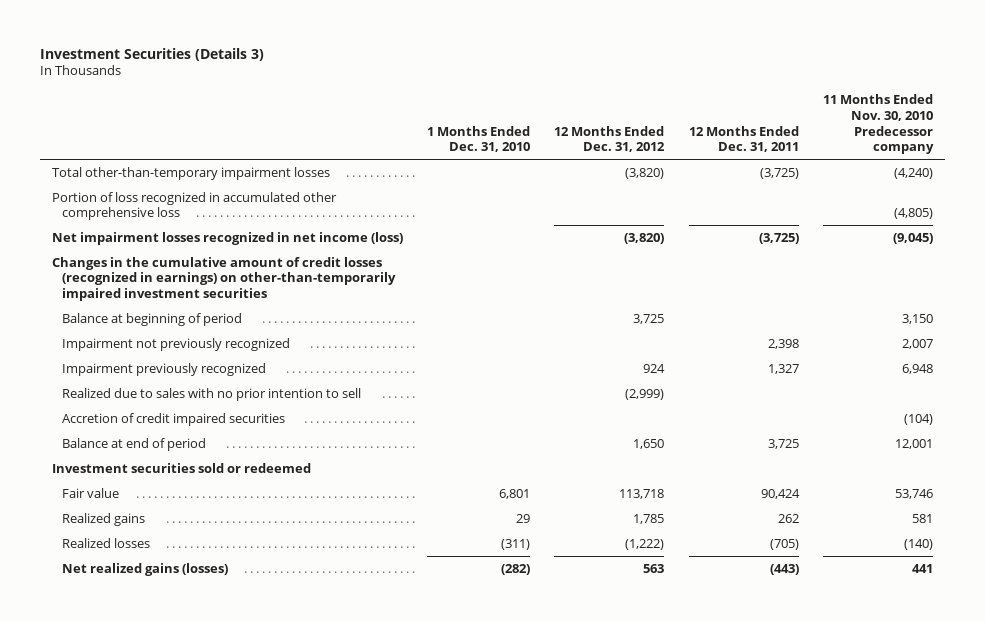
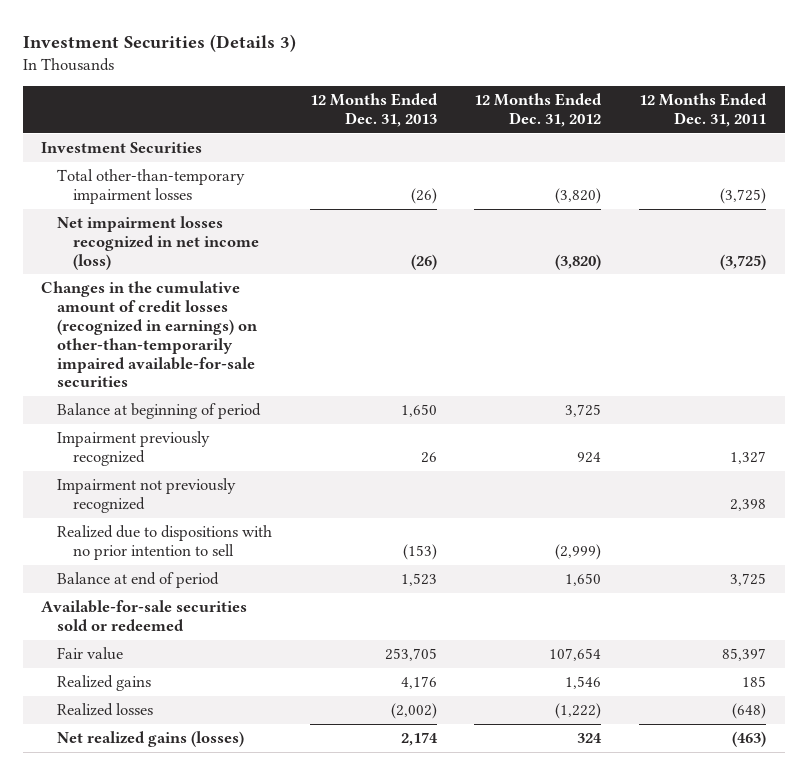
- | 1 Months Ended Dec. 31, 2010 | 12 Months Ended Dec. 31, 2012 | 12 Months Ended Dec. 31, 2011 | 11 Months Ended Nov. 30, 2010 Predecessor company
+ | 12 Months Ended Dec. 31, 2013 | 12 Months Ended Dec. 31, 2012 | 12 Months Ended Dec. 31, 2011
+ Investment Securities
- Portion of loss recognized in accumulated other comprehensive loss | | | | (4,805)
- Changes in the cumulative amount of credit losses (recognized in earnings) on other-than-temporarily impaired investment securities
+ Changes in the cumulative amount of credit losses (recognized in earnings) on other-than-temporarily impaired available-for-sale securities
- Realized due to sales with no prior intention to sell | | (2,999) | |
- Accretion of credit impaired securities | | | | (104)
moved down: Impairment not previously recognized | | | 2,398
+ Realized due to dispositions with no prior intention to sell | (153) | (2,999) |
- Investment securities sold or redeemed
- Fair value | 6,801 | 113,718 | 90,424 | 53,746
- Realized gains | 29 | 1,785 | 262 | 581
- Realized losses | (311) | (1,222) | (705) | (140)
- Net realized gains (losses) | (282) | 563 | (443) | 441
+ Available-for-sale securities sold or redeemed
+ Fair value | 253,705 | 107,654 | 85,397
+ Realized gains | 4,176 | 1,546 | 185
+ Realized losses | (2,002) | (1,222) | (648)
+ Net realized gains (losses) | 2,174 | 324 | (463)

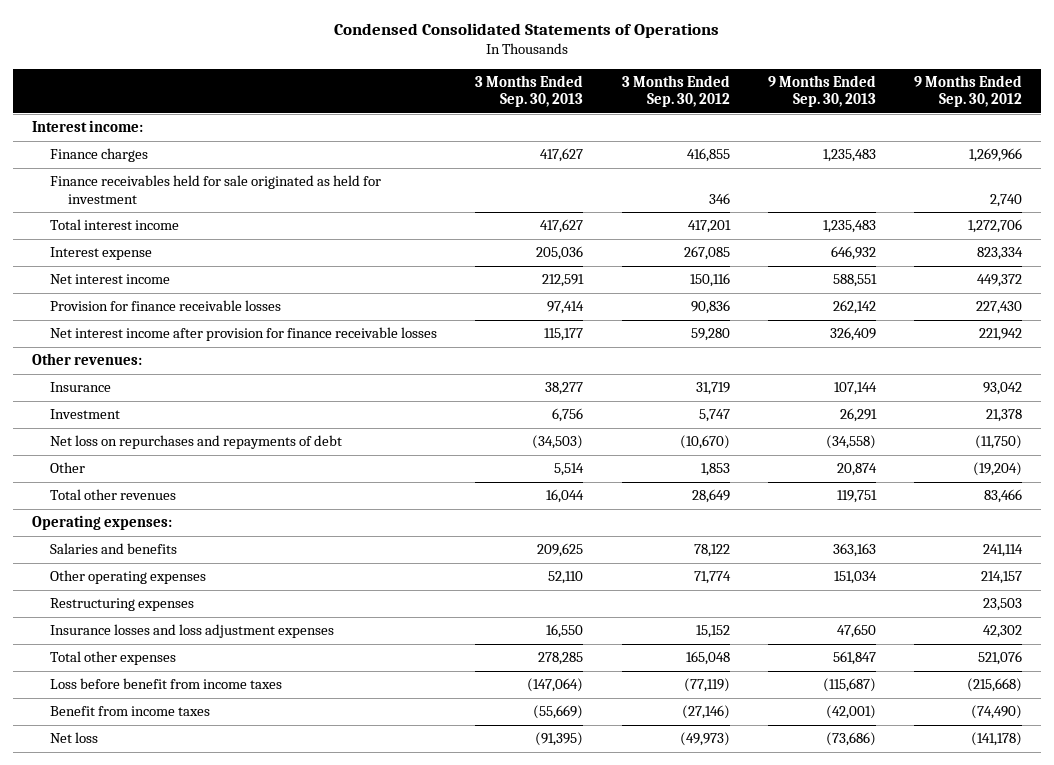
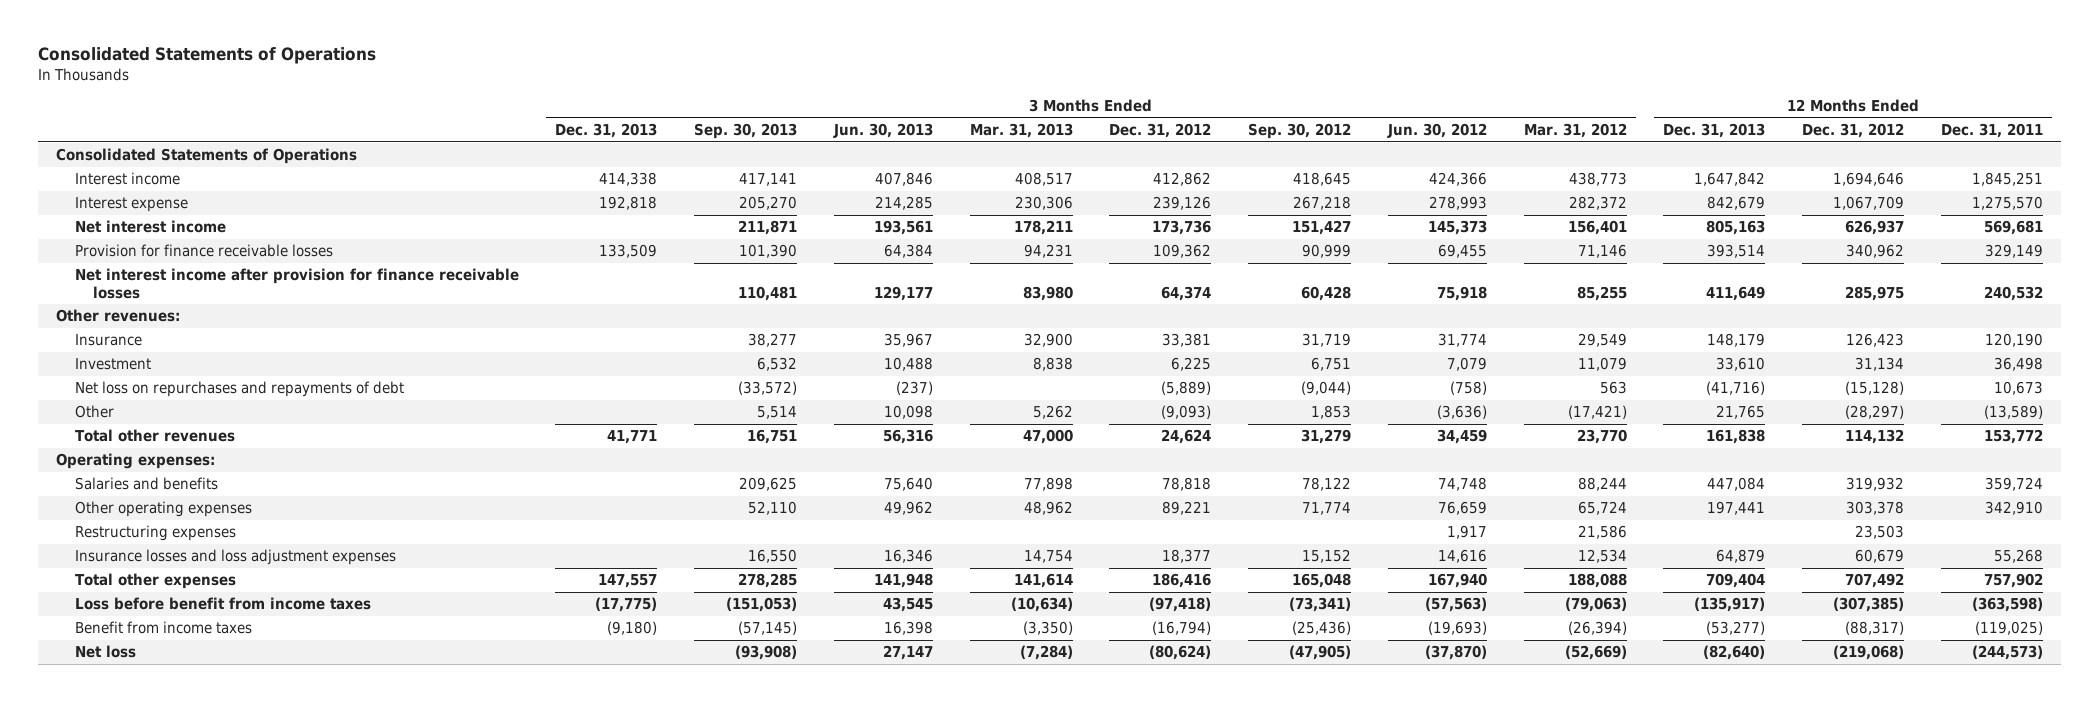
- Condensed Consolidated Statements of Operations
+ Consolidated Statements of Operations
- | 3 Months Ended Sep. 30, 2013 | 3 Months Ended Sep. 30, 2012 | 9 Months Ended Sep. 30, 2013 | 9 Months Ended Sep. 30, 2012
+ | 3 Months Ended Dec. 31, 2013 | 3 Months Ended Sep. 30, 2013 | 3 Months Ended Jun. 30, 2013 | 3 Months Ended Mar. 31, 2013 | 3 Months Ended Dec. 31, 2012 | 3 Months Ended Sep. 30, 2012 | 3 Months Ended Jun. 30, 2012 | 3 Months Ended Mar. 31, 2012 | 12 Months Ended Dec. 31, 2013 | 12 Months Ended Dec. 31, 2012 | 12 Months Ended Dec. 31, 2011
- Interest income:
- Finance charges | 417,627 | 416,855 | 1,235,483 | 1,269,966
- Finance receivables held for sale originated as held for investment | | 346 | | 2,740
- Total interest income | 417,627 | 417,201 | 1,235,483 | 1,272,706
- Interest expense | 205,036 | 267,085 | 646,932 | 823,334
- Net interest income | 212,591 | 150,116 | 588,551 | 449,372
- Provision for finance receivable losses | 97,414 | 90,836 | 262,142 | 227,430
- Net interest income after provision for finance receivable losses | 115,177 | 59,280 | 326,409 | 221,942
+ Consolidated Statements of Operations
+ Interest income | 414,338 | 417,141 | 407,846 | 408,517 | 412,862 | 418,645 | 424,366 | 438,773 | 1,647,842 | 1,694,646 | 1,845,251
+ Interest expense | 192,818 | 205,270 | 214,285 | 230,306 | 239,126 | 267,218 | 278,993 | 282,372 | 842,679 | 1,067,709 | 1,275,570
+ Net interest income | | 211,871 | 193,561 | 178,211 | 173,736 | 151,427 | 145,373 | 156,401 | 805,163 | 626,937 | 569,681
+ Provision for finance receivable losses | 133,509 | 101,390 | 64,384 | 94,231 | 109,362 | 90,999 | 69,455 | 71,146 | 393,514 | 340,962 | 329,149
+ Net interest income after provision for finance receivable losses | | 110,481 | 129,177 | 83,980 | 64,374 | 60,428 | 75,918 | 85,255 | 411,649 | 285,975 | 240,532
- Investment | 6,756 | 5,747 | 26,291 | 21,378
- Net loss on repurchases and repayments of debt | (34,503) | (10,670) | (34,558) | (11,750)
+ Investment | | 6,532 | 10,488 | 8,838 | 6,225 | 6,751 | 7,079 | 11,079 | 33,610 | 31,134 | 36,498
+ Net loss on repurchases and repayments of debt | | (33,572) | (237) | | (5,889) | (9,044) | (758) | 563 | (41,716) | (15,128) | 10,673
- Total other revenues | 16,044 | 28,649 | 119,751 | 83,466
+ Total other revenues | 41,771 | 16,751 | 56,316 | 47,000 | 24,624 | 31,279 | 34,459 | 23,770 | 161,838 | 114,132 | 153,772
- Loss before benefit from income taxes | (147,064) | (77,119) | (115,687) | (215,668)
- Benefit from income taxes | (55,669) | (27,146) | (42,001) | (74,490)
- Net loss | (91,395) | (49,973) | (73,686) | (141,178)
+ Loss before benefit from income taxes | (17,775) | (151,053) | 43,545 | (10,634) | (97,418) | (73,341) | (57,563) | (79,063) | (135,917) | (307,385) | (363,598)
+ Benefit from income taxes | (9,180) | (57,145) | 16,398 | (3,350) | (16,794) | (25,436) | (19,693) | (26,394) | (53,277) | (88,317) | (119,025)
+ Net loss | | (93,908) | 27,147 | (7,284) | (80,624) | (47,905) | (37,870) | (52,669) | (82,640) | (219,068) | (244,573)

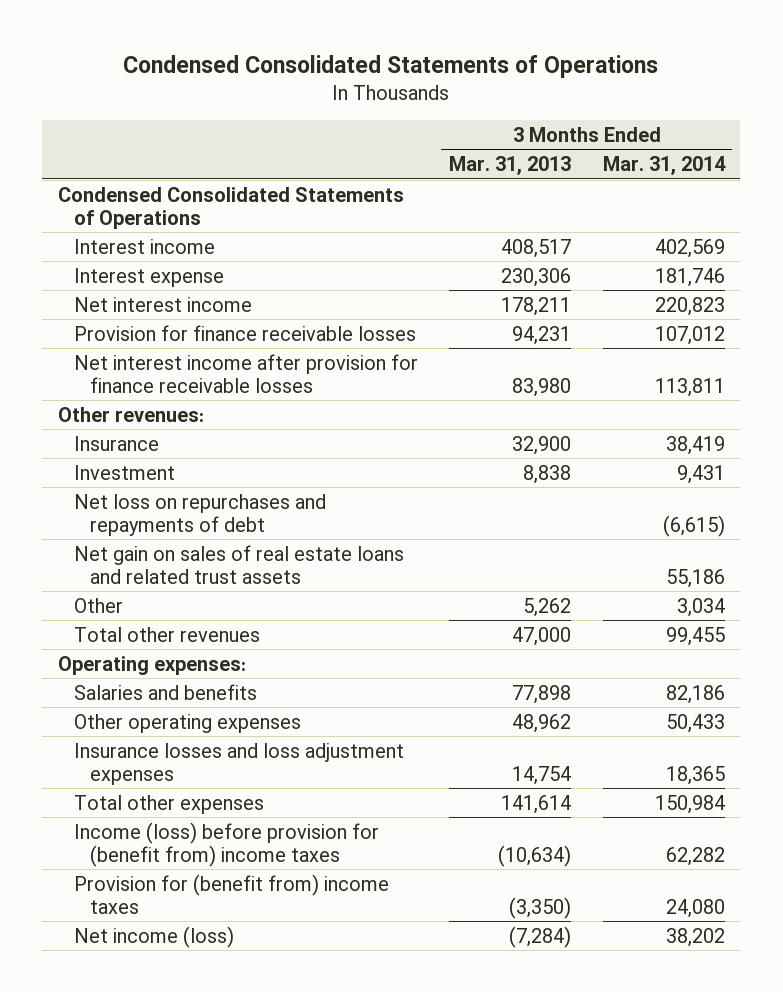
- Consolidated Statements of Operations
+ Condensed Consolidated Statements of Operations
- | 3 Months Ended Dec. 31, 2013 | 3 Months Ended Sep. 30, 2013 | 3 Months Ended Jun. 30, 2013 | 3 Months Ended Mar. 31, 2013 | 3 Months Ended Dec. 31, 2012 | 3 Months Ended Sep. 30, 2012 | 3 Months Ended Jun. 30, 2012 | 3 Months Ended Mar. 31, 2012 | 12 Months Ended Dec. 31, 2013 | 12 Months Ended Dec. 31, 2012 | 12 Months Ended Dec. 31, 2011
+ | 3 Months Ended Mar. 31, 2013 | 3 Months Ended Mar. 31, 2014
- Consolidated Statements of Operations
+ Condensed Consolidated Statements of Operations
+ Net gain on sales of real estate loans and related trust assets | | 55,186
- Restructuring expenses | | | | | | | 1,917 | 21,586 | | 23,503 |
- Loss before benefit from income taxes | (17,775) | (151,053) | 43,545 | (10,634) | (97,418) | (73,341) | (57,563) | (79,063) | (135,917) | (307,385) | (363,598)
- Benefit from income taxes | (9,180) | (57,145) | 16,398 | (3,350) | (16,794) | (25,436) | (19,693) | (26,394) | (53,277) | (88,317) | (119,025)
- Net loss | | (93,908) | 27,147 | (7,284) | (80,624) | (47,905) | (37,870) | (52,669) | (82,640) | (219,068) | (244,573)
+ Income (loss) before provision for (benefit from) income taxes | (10,634) | 62,282
+ Provision for (benefit from) income taxes | (3,350) | 24,080
+ Net income (loss) | (7,284) | 38,202

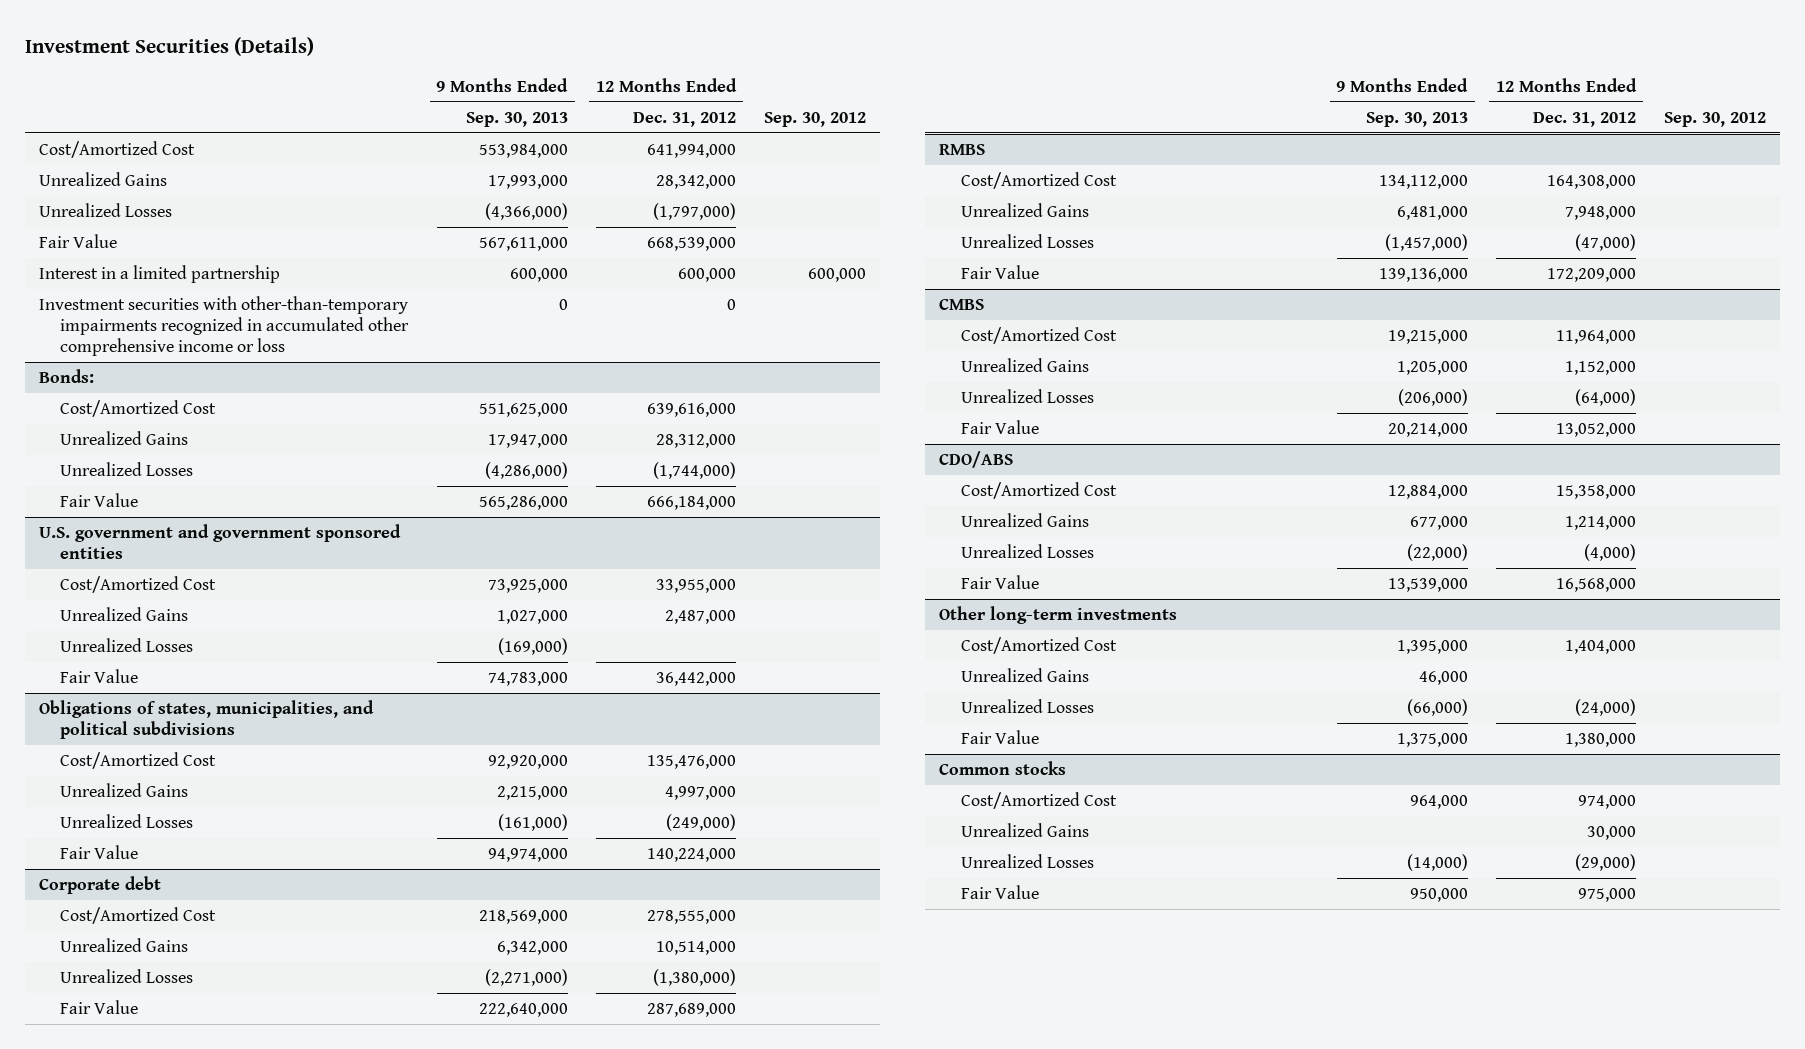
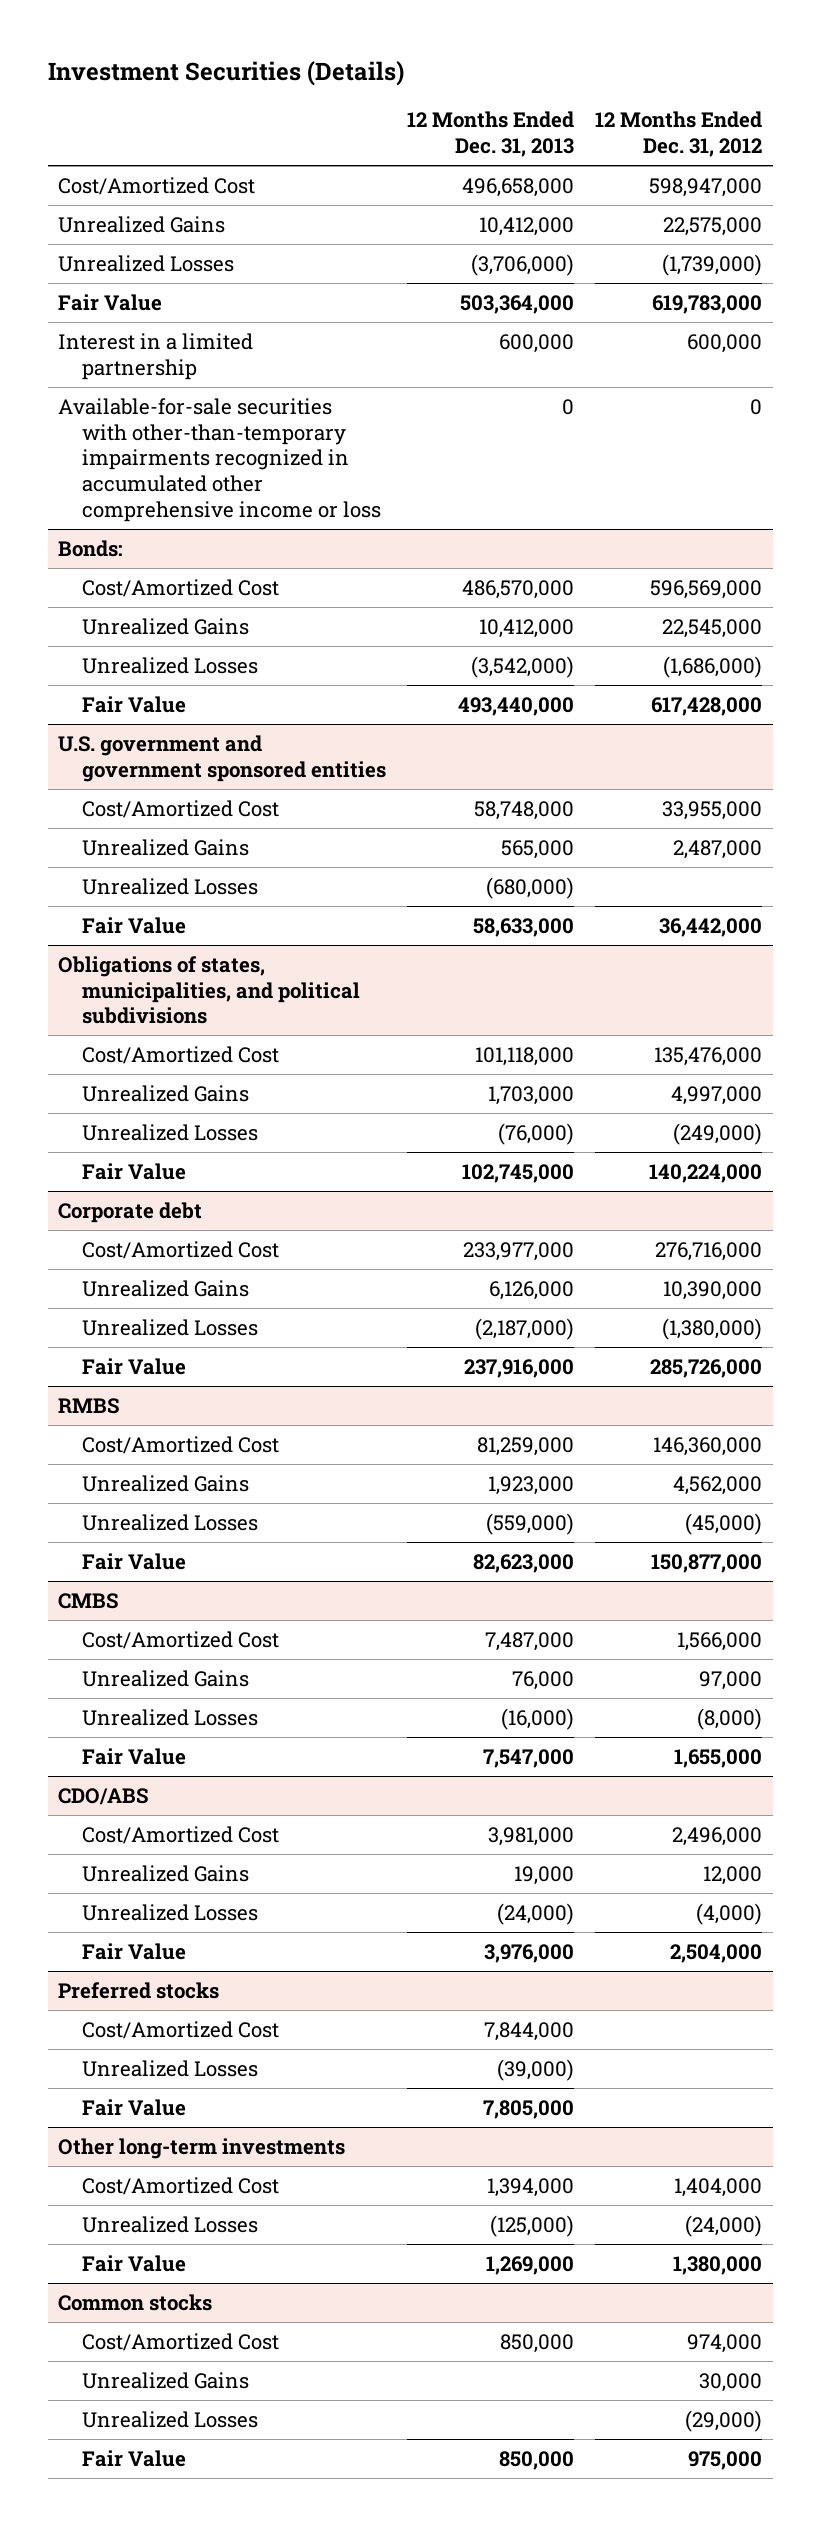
- | 9 Months Ended Sep. 30, 2013 | 12 Months Ended Dec. 31, 2012 | Sep. 30, 2012
+ | 12 Months Ended Dec. 31, 2013 | 12 Months Ended Dec. 31, 2012
- Cost/Amortized Cost | 553,984,000 | 641,994,000 |
- Unrealized Gains | 17,993,000 | 28,342,000 |
- Unrealized Losses | (4,366,000) | (1,797,000) |
- Fair Value | 567,611,000 | 668,539,000 |
+ Cost/Amortized Cost | 496,658,000 | 598,947,000
+ Unrealized Gains | 10,412,000 | 22,575,000
+ Unrealized Losses | (3,706,000) | (1,739,000)
+ Fair Value | 503,364,000 | 619,783,000
- Investment securities with other-than-temporary impairments recognized in accumulated other comprehensive income or loss | 0 | 0 |
+ Available-for-sale securities with other-than-temporary impairments recognized in accumulated other comprehensive income or loss | 0 | 0
@ Bonds:
- Cost/Amortized Cost | 551,625,000 | 639,616,000 |
- Unrealized Gains | 17,947,000 | 28,312,000 |
- Unrealized Losses | (4,286,000) | (1,744,000) |
- Fair Value | 565,286,000 | 666,184,000 |
+ Cost/Amortized Cost | 486,570,000 | 596,569,000
+ Unrealized Gains | 10,412,000 | 22,545,000
+ Unrealized Losses | (3,542,000) | (1,686,000)
+ Fair Value | 493,440,000 | 617,428,000
@ Corporate debt
- Cost/Amortized Cost | 218,569,000 | 278,555,000 |
- Unrealized Gains | 6,342,000 | 10,514,000 |
+ Cost/Amortized Cost | 233,977,000 | 276,716,000
+ Unrealized Gains | 6,126,000 | 10,390,000
- Fair Value | 222,640,000 | 287,689,000 |
+ Fair Value | 237,916,000 | 285,726,000
@ RMBS
- Cost/Amortized Cost | 134,112,000 | 164,308,000 |
- Unrealized Gains | 6,481,000 | 7,948,000 |
- Unrealized Losses | (1,457,000) | (47,000) |
- Fair Value | 139,136,000 | 172,209,000 |
+ Cost/Amortized Cost | 81,259,000 | 146,360,000
+ Unrealized Gains | 1,923,000 | 4,562,000
+ Unrealized Losses | (559,000) | (45,000)
+ Fair Value | 82,623,000 | 150,877,000
@ CMBS
- Cost/Amortized Cost | 19,215,000 | 11,964,000 |
- Unrealized Gains | 1,205,000 | 1,152,000 |
- Unrealized Losses | (206,000) | (64,000) |
- Fair Value | 20,214,000 | 13,052,000 |
+ Cost/Amortized Cost | 7,487,000 | 1,566,000
+ Unrealized Gains | 76,000 | 97,000
+ Unrealized Losses | (16,000) | (8,000)
+ Fair Value | 7,547,000 | 1,655,000
@ CDO/ABS
- Cost/Amortized Cost | 12,884,000 | 15,358,000 |
- Unrealized Gains | 677,000 | 1,214,000 |
+ Cost/Amortized Cost | 3,981,000 | 2,496,000
+ Unrealized Gains | 19,000 | 12,000
- Fair Value | 13,539,000 | 16,568,000 |
+ Fair Value | 3,976,000 | 2,504,000
+ Preferred stocks
+ Cost/Amortized Cost | 7,844,000 |
+ Unrealized Losses | (39,000) |
+ Fair Value | 7,805,000 |
@ Other long-term investments
- Unrealized Gains | 46,000 | |

